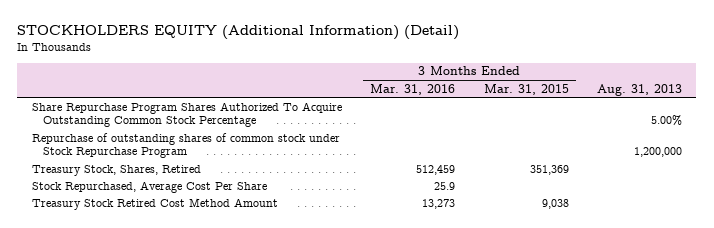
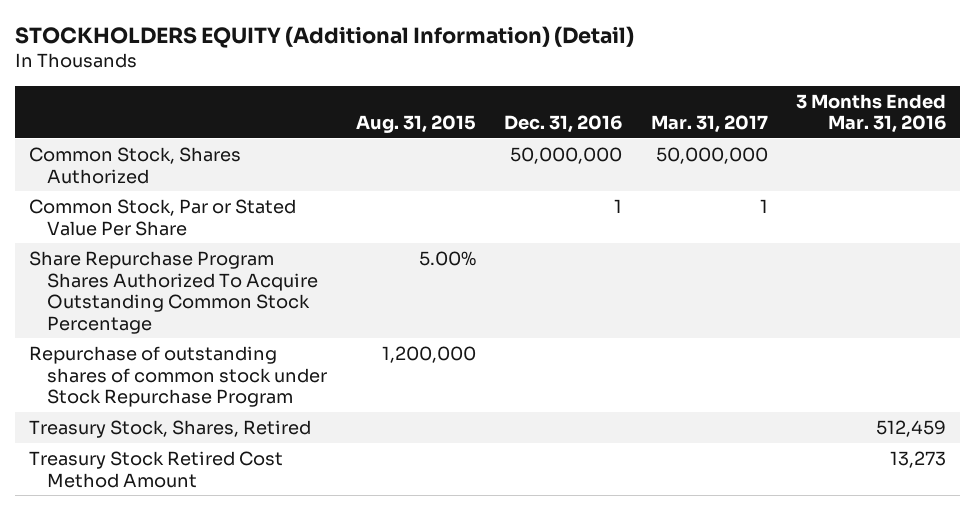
- | 3 Months Ended Mar. 31, 2016 | 3 Months Ended Mar. 31, 2015 | Aug. 31, 2013
+ | Aug. 31, 2015 | Dec. 31, 2016 | Mar. 31, 2017 | 3 Months Ended Mar. 31, 2016
+ Common Stock, Shares Authorized | | 50,000,000 | 50,000,000 |
+ Common Stock, Par or Stated Value Per Share | | 1 | 1 |
- Stock Repurchased, Average Cost Per Share | 25.9 | |

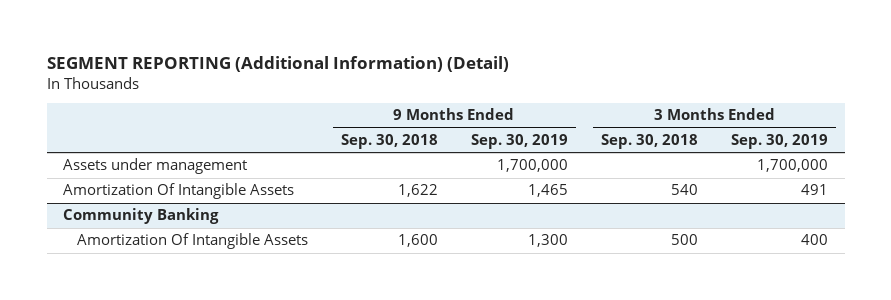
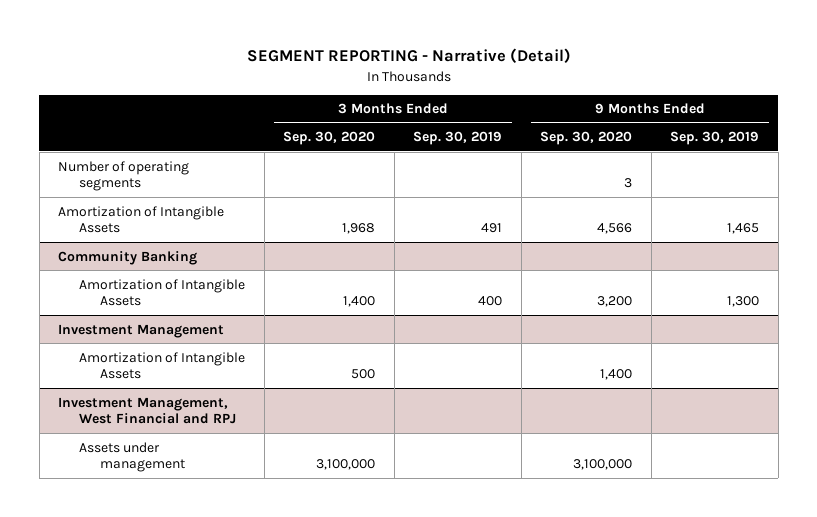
- SEGMENT REPORTING (Additional Information) (Detail)
+ SEGMENT REPORTING - Narrative (Detail)
- | 9 Months Ended Sep. 30, 2018 | 9 Months Ended Sep. 30, 2019 | 3 Months Ended Sep. 30, 2018 | 3 Months Ended Sep. 30, 2019
+ | 3 Months Ended Sep. 30, 2020 | 3 Months Ended Sep. 30, 2019 | 9 Months Ended Sep. 30, 2020 | 9 Months Ended Sep. 30, 2019
- Assets under management | | 1,700,000 | | 1,700,000
- Amortization Of Intangible Assets | 1,622 | 1,465 | 540 | 491
+ Number of operating segments | | | 3 |
+ Amortization of Intangible Assets | 1,968 | 491 | 4,566 | 1,465
@ Community Banking
- Amortization Of Intangible Assets | 1,600 | 1,300 | 500 | 400
+ Amortization of Intangible Assets | 1,400 | 400 | 3,200 | 1,300
+ Investment Management
+ Amortization of Intangible Assets | 500 | | 1,400 |
+ Investment Management, West Financial and RPJ
+ Assets under management | 3,100,000 | | 3,100,000 |

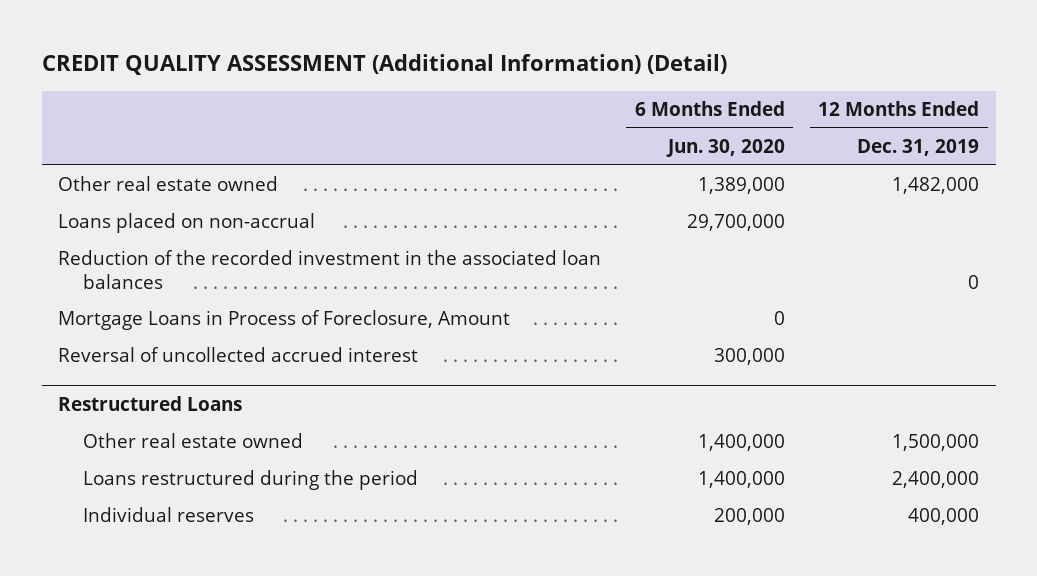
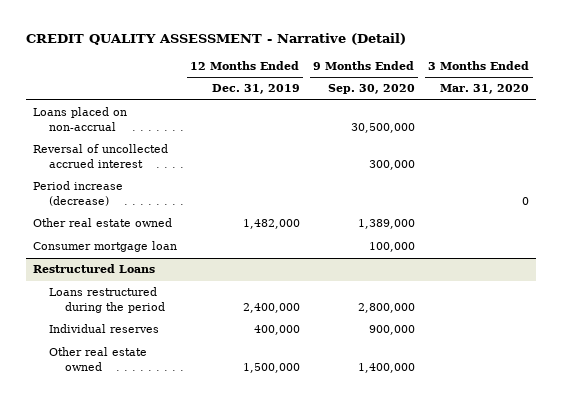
- CREDIT QUALITY ASSESSMENT (Additional Information) (Detail)
+ CREDIT QUALITY ASSESSMENT - Narrative (Detail)
- | 6 Months Ended Jun. 30, 2020 | 12 Months Ended Dec. 31, 2019
+ | 12 Months Ended Dec. 31, 2019 | 9 Months Ended Sep. 30, 2020 | 3 Months Ended Mar. 31, 2020
- Reduction of the recorded investment in the associated loan balances | | 0
- Mortgage Loans in Process of Foreclosure, Amount | 0 |
+ Period increase (decrease) | | | 0
moved down: Other real estate owned | 1,482,000 | 1,389,000 |
+ Consumer mortgage loan | | 100,000 |
@ Restructured Loans
moved down: Other real estate owned | 1,500,000 | 1,400,000 |

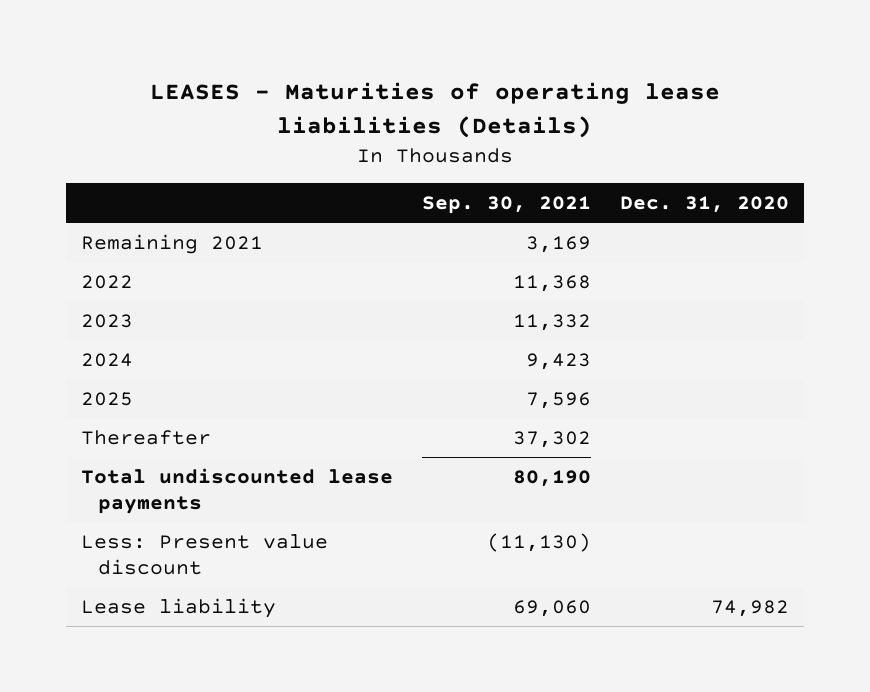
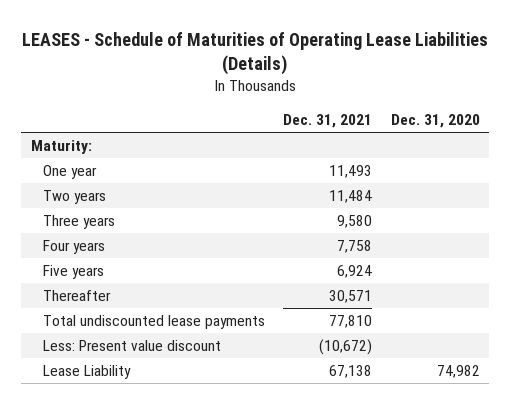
- LEASES - Maturities of operating lease liabilities (Details)
+ LEASES - Schedule of Maturities of Operating Lease Liabilities (Details)
- | Sep. 30, 2021 | Dec. 31, 2020
+ | Dec. 31, 2021 | Dec. 31, 2020
- Remaining 2021 | 3,169 |
- 2022 | 11,368 |
- 2023 | 11,332 |
- 2024 | 9,423 |
- 2025 | 7,596 |
+ Maturity:
+ One year | 11,493 |
+ Two years | 11,484 |
+ Three years | 9,580 |
+ Four years | 7,758 |
+ Five years | 6,924 |
- Lease liability | 69,060 | 74,982
+ Lease Liability | 67,138 | 74,982

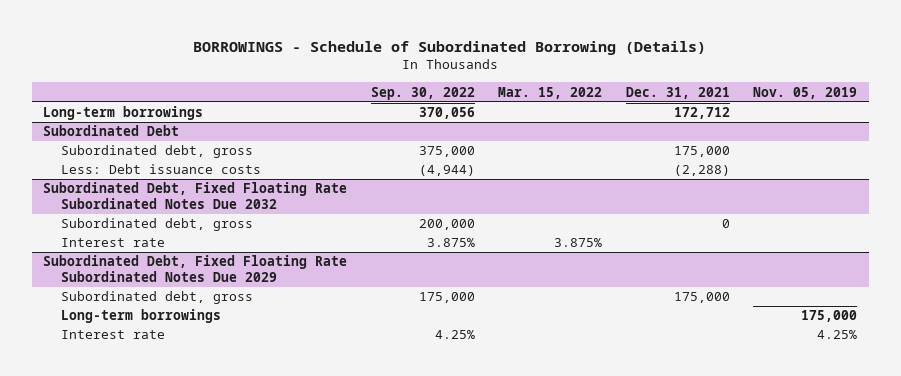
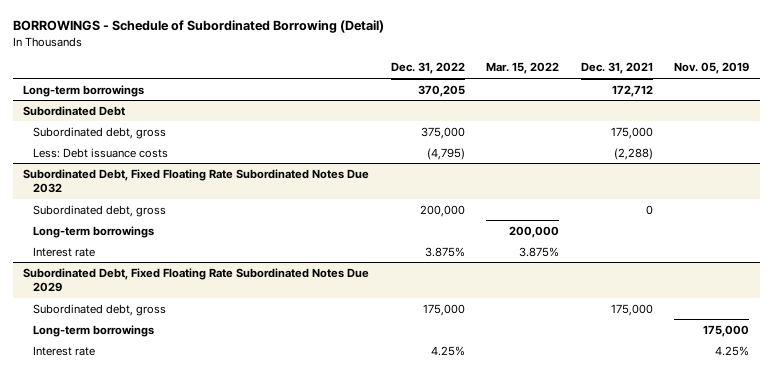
- BORROWINGS - Schedule of Subordinated Borrowing (Details)
+ BORROWINGS - Schedule of Subordinated Borrowing (Detail)
- | Sep. 30, 2022 | Mar. 15, 2022 | Dec. 31, 2021 | Nov. 05, 2019
+ | Dec. 31, 2022 | Mar. 15, 2022 | Dec. 31, 2021 | Nov. 05, 2019
@ Subordinated Debt, Fixed Floating Rate Subordinated Notes Due 2032
+ Long-term borrowings | | 200,000 | |

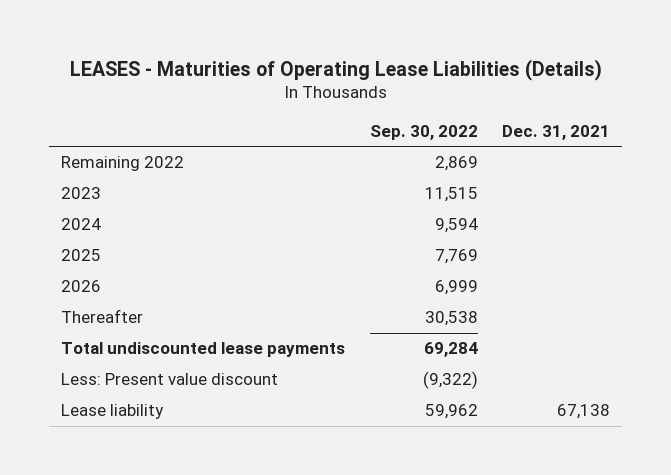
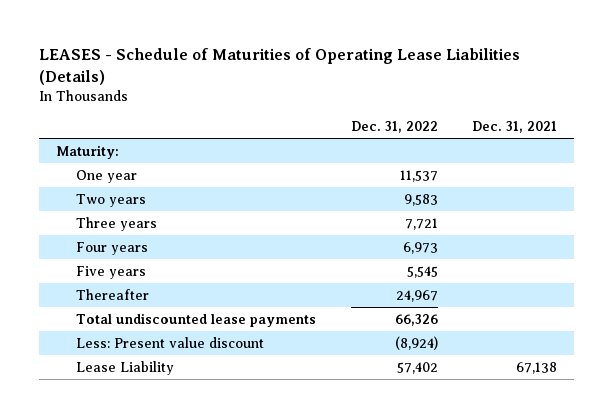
- LEASES - Maturities of Operating Lease Liabilities (Details)
+ LEASES - Schedule of Maturities of Operating Lease Liabilities (Details)
- | Sep. 30, 2022 | Dec. 31, 2021
+ | Dec. 31, 2022 | Dec. 31, 2021
- Remaining 2022 | 2,869 |
- 2023 | 11,515 |
- 2024 | 9,594 |
- 2025 | 7,769 |
- 2026 | 6,999 |
+ Maturity:
+ One year | 11,537 |
+ Two years | 9,583 |
+ Three years | 7,721 |
+ Four years | 6,973 |
+ Five years | 5,545 |
- Lease liability | 59,962 | 67,138
+ Lease Liability | 57,402 | 67,138

